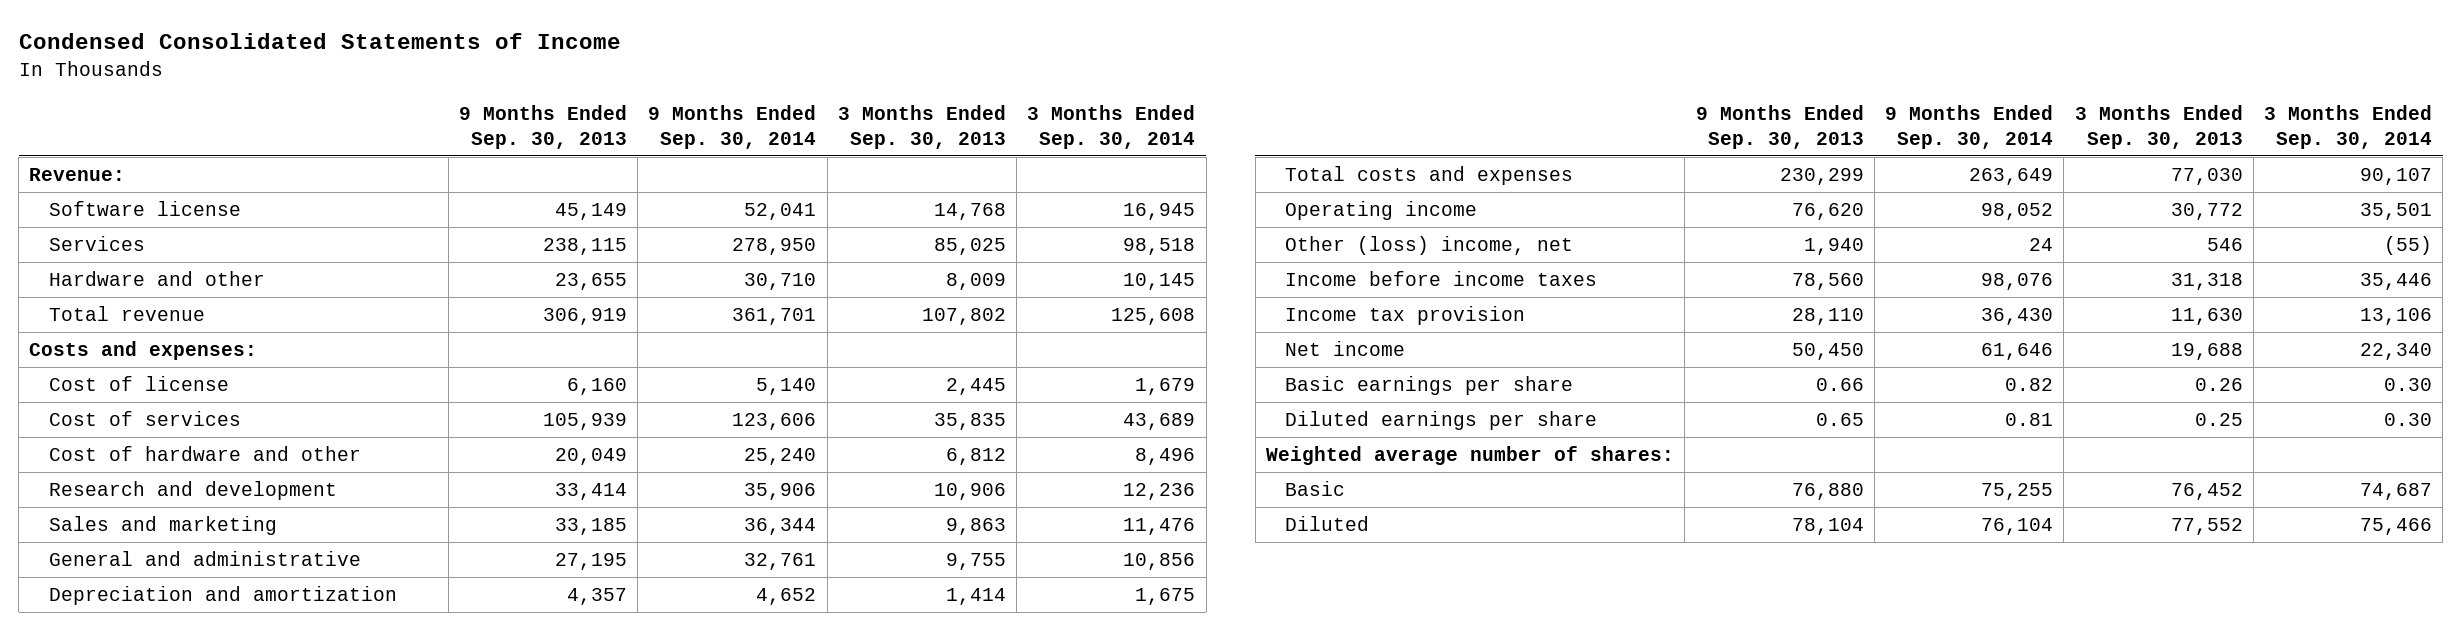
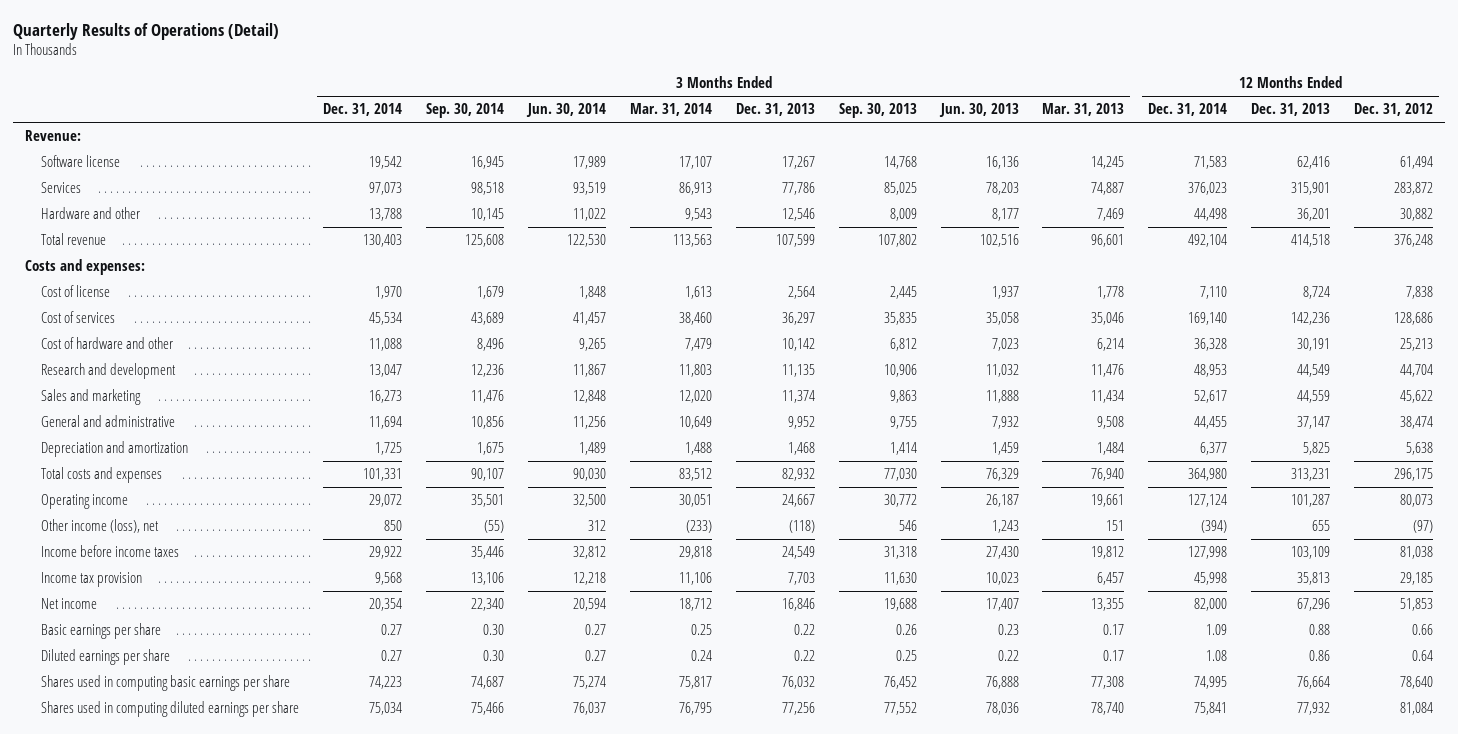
- Condensed Consolidated Statements of Income
+ Quarterly Results of Operations (Detail)
- | 9 Months Ended Sep. 30, 2013 | 9 Months Ended Sep. 30, 2014 | 3 Months Ended Sep. 30, 2013 | 3 Months Ended Sep. 30, 2014
+ | 3 Months Ended Dec. 31, 2014 | 3 Months Ended Sep. 30, 2014 | 3 Months Ended Jun. 30, 2014 | 3 Months Ended Mar. 31, 2014 | 3 Months Ended Dec. 31, 2013 | 3 Months Ended Sep. 30, 2013 | 3 Months Ended Jun. 30, 2013 | 3 Months Ended Mar. 31, 2013 | 12 Months Ended Dec. 31, 2014 | 12 Months Ended Dec. 31, 2013 | 12 Months Ended Dec. 31, 2012
- Other (loss) income, net | 1,940 | 24 | 546 | (55)
+ Other income (loss), net | 850 | (55) | 312 | (233) | (118) | 546 | 1,243 | 151 | (394) | 655 | (97)
- Weighted average number of shares:
- Basic | 76,880 | 75,255 | 76,452 | 74,687
- Diluted | 78,104 | 76,104 | 77,552 | 75,466
+ Shares used in computing basic earnings per share | 74,223 | 74,687 | 75,274 | 75,817 | 76,032 | 76,452 | 76,888 | 77,308 | 74,995 | 76,664 | 78,640
+ Shares used in computing diluted earnings per share | 75,034 | 75,466 | 76,037 | 76,795 | 77,256 | 77,552 | 78,036 | 78,740 | 75,841 | 77,932 | 81,084

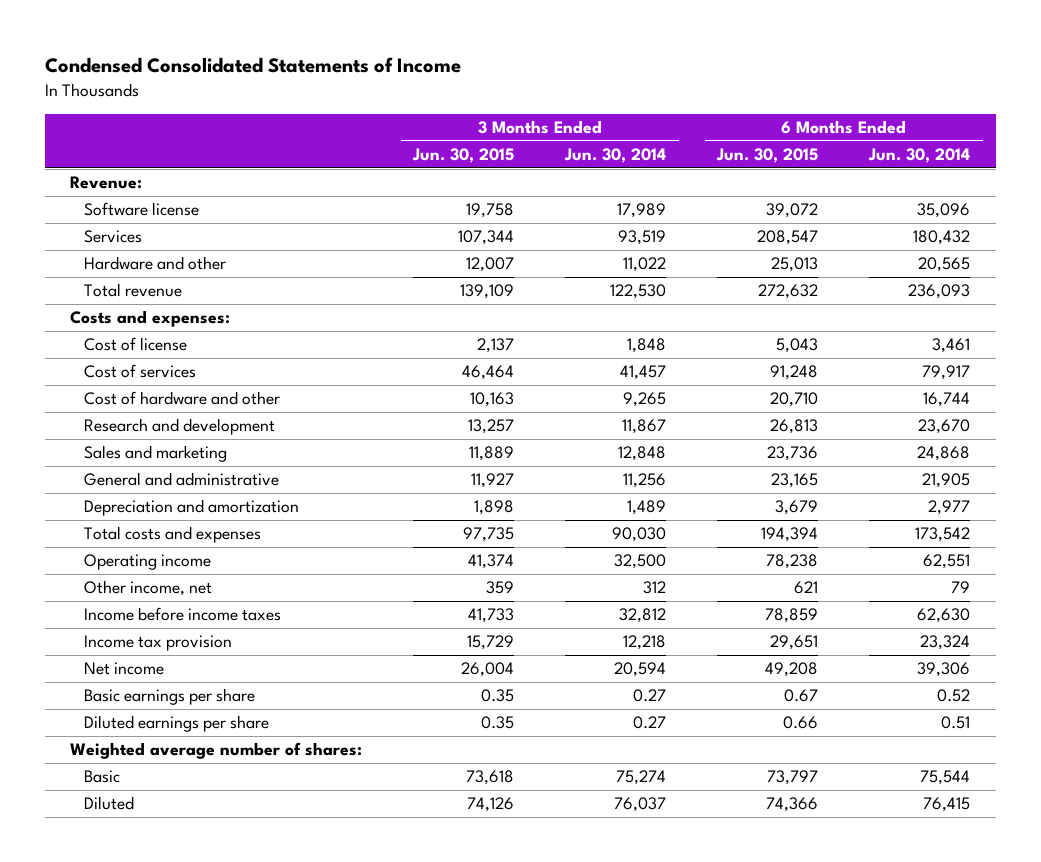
- Quarterly Results of Operations (Detail)
+ Condensed Consolidated Statements of Income
- | 3 Months Ended Dec. 31, 2014 | 3 Months Ended Sep. 30, 2014 | 3 Months Ended Jun. 30, 2014 | 3 Months Ended Mar. 31, 2014 | 3 Months Ended Dec. 31, 2013 | 3 Months Ended Sep. 30, 2013 | 3 Months Ended Jun. 30, 2013 | 3 Months Ended Mar. 31, 2013 | 12 Months Ended Dec. 31, 2014 | 12 Months Ended Dec. 31, 2013 | 12 Months Ended Dec. 31, 2012
+ | 3 Months Ended Jun. 30, 2015 | 3 Months Ended Jun. 30, 2014 | 6 Months Ended Jun. 30, 2015 | 6 Months Ended Jun. 30, 2014
- Other income (loss), net | 850 | (55) | 312 | (233) | (118) | 546 | 1,243 | 151 | (394) | 655 | (97)
+ Other income, net | 359 | 312 | 621 | 79
- Shares used in computing basic earnings per share | 74,223 | 74,687 | 75,274 | 75,817 | 76,032 | 76,452 | 76,888 | 77,308 | 74,995 | 76,664 | 78,640
- Shares used in computing diluted earnings per share | 75,034 | 75,466 | 76,037 | 76,795 | 77,256 | 77,552 | 78,036 | 78,740 | 75,841 | 77,932 | 81,084
+ Weighted average number of shares:
+ Basic | 73,618 | 75,274 | 73,797 | 75,544
+ Diluted | 74,126 | 76,037 | 74,366 | 76,415

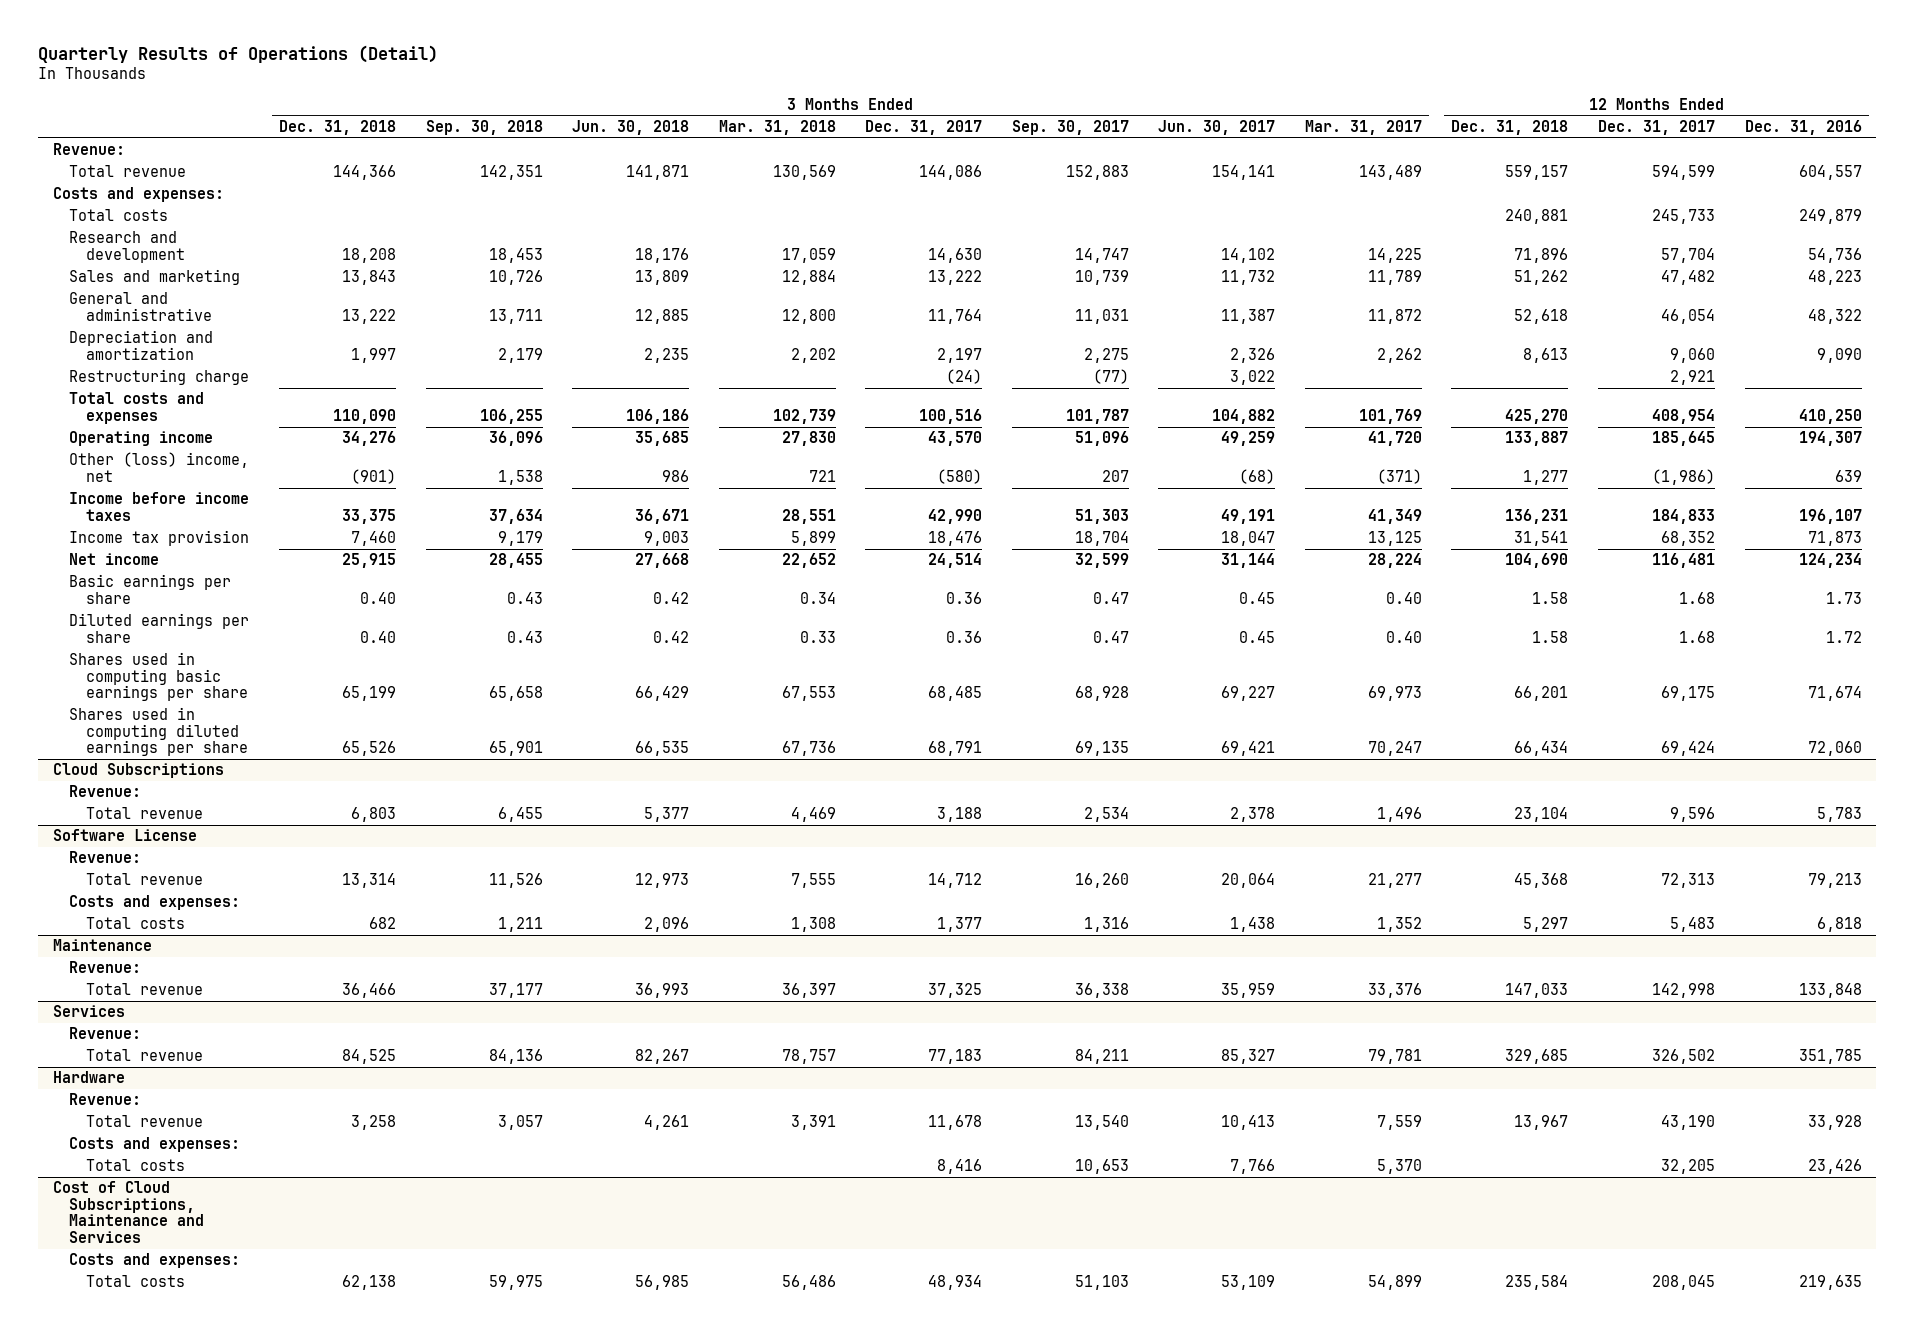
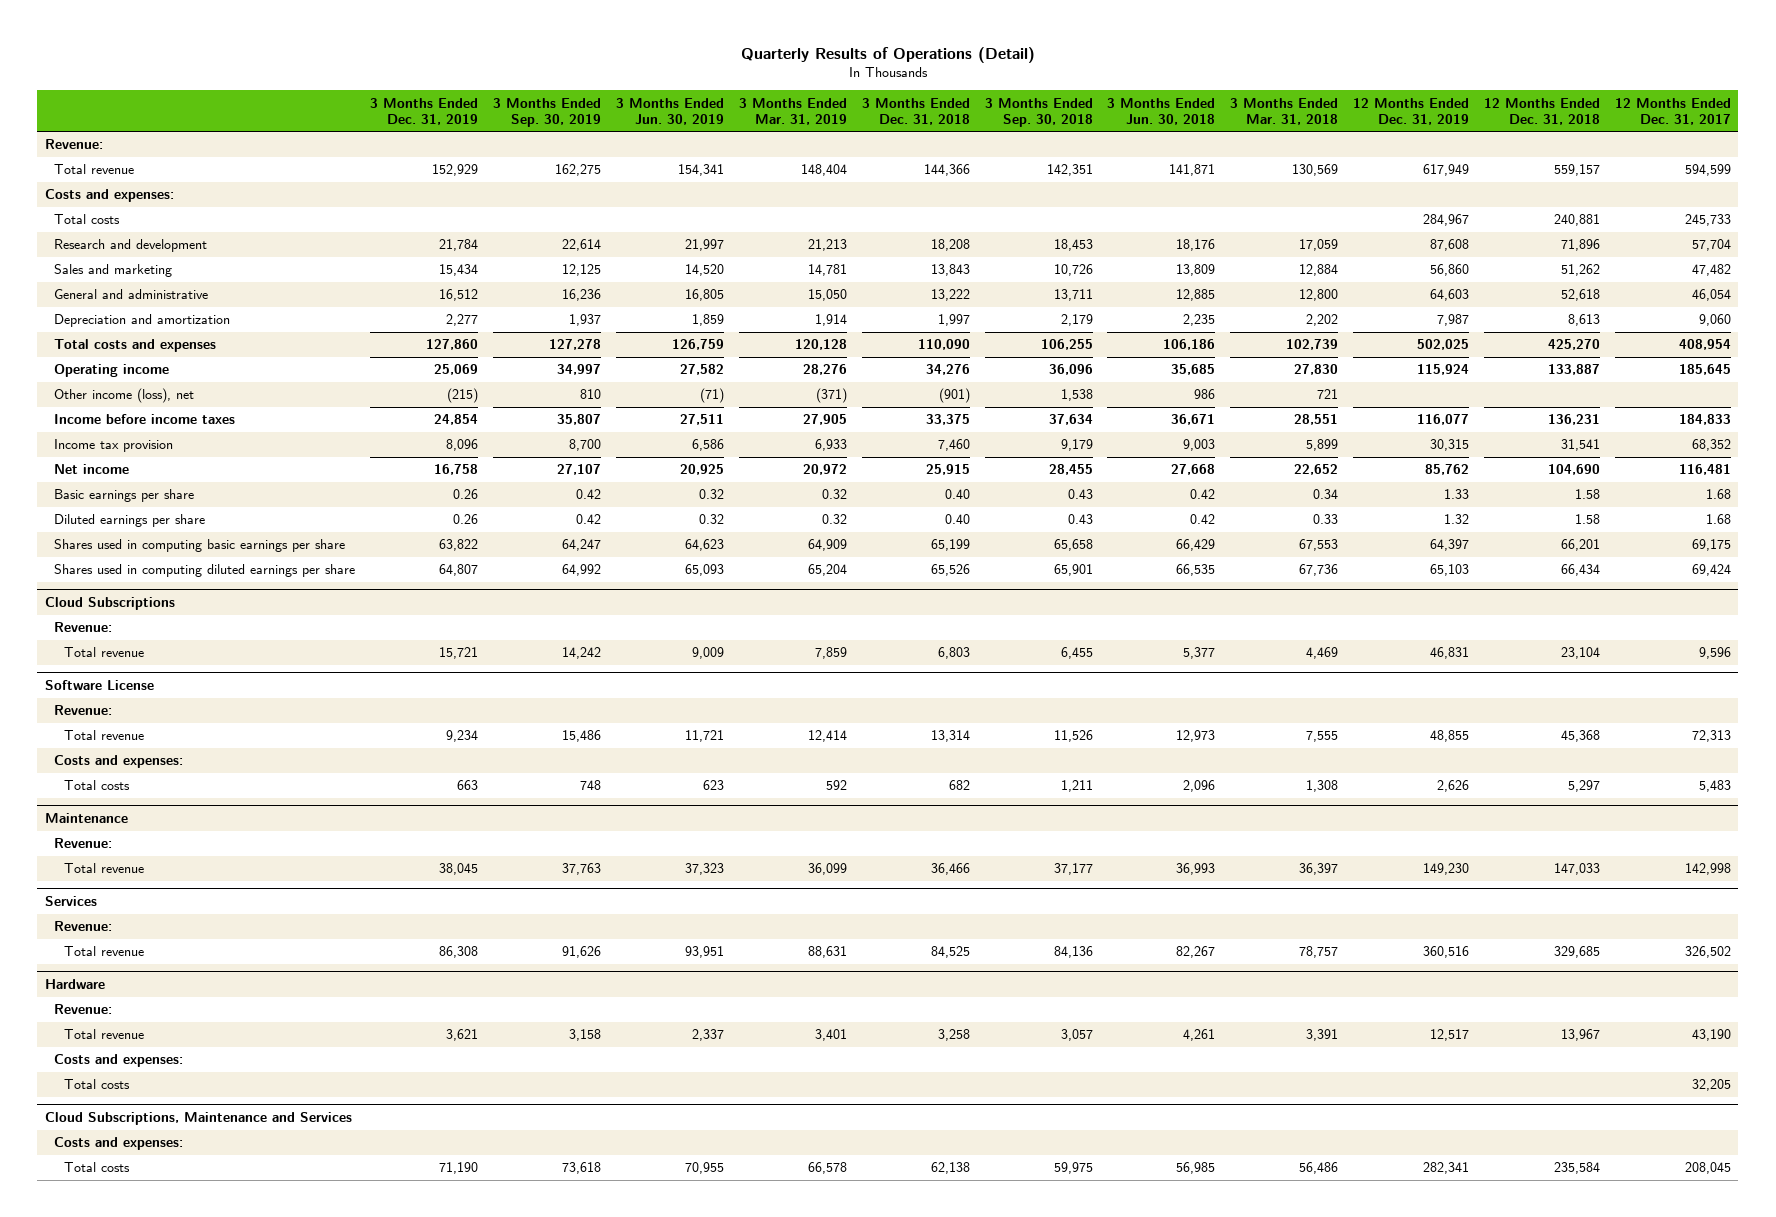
- | 3 Months Ended Dec. 31, 2018 | 3 Months Ended Sep. 30, 2018 | 3 Months Ended Jun. 30, 2018 | 3 Months Ended Mar. 31, 2018 | 3 Months Ended Dec. 31, 2017 | 3 Months Ended Sep. 30, 2017 | 3 Months Ended Jun. 30, 2017 | 3 Months Ended Mar. 31, 2017 | 12 Months Ended Dec. 31, 2018 | 12 Months Ended Dec. 31, 2017 | 12 Months Ended Dec. 31, 2016
+ | 3 Months Ended Dec. 31, 2019 | 3 Months Ended Sep. 30, 2019 | 3 Months Ended Jun. 30, 2019 | 3 Months Ended Mar. 31, 2019 | 3 Months Ended Dec. 31, 2018 | 3 Months Ended Sep. 30, 2018 | 3 Months Ended Jun. 30, 2018 | 3 Months Ended Mar. 31, 2018 | 12 Months Ended Dec. 31, 2019 | 12 Months Ended Dec. 31, 2018 | 12 Months Ended Dec. 31, 2017
- Restructuring charge | | | | | (24) | (77) | 3,022 | | | 2,921 |
- Other (loss) income, net | (901) | 1,538 | 986 | 721 | (580) | 207 | (68) | (371) | 1,277 | (1,986) | 639
+ Other income (loss), net | (215) | 810 | (71) | (371) | (901) | 1,538 | 986 | 721 | | |
- Cost of Cloud Subscriptions, Maintenance and Services
+ Cloud Subscriptions, Maintenance and Services

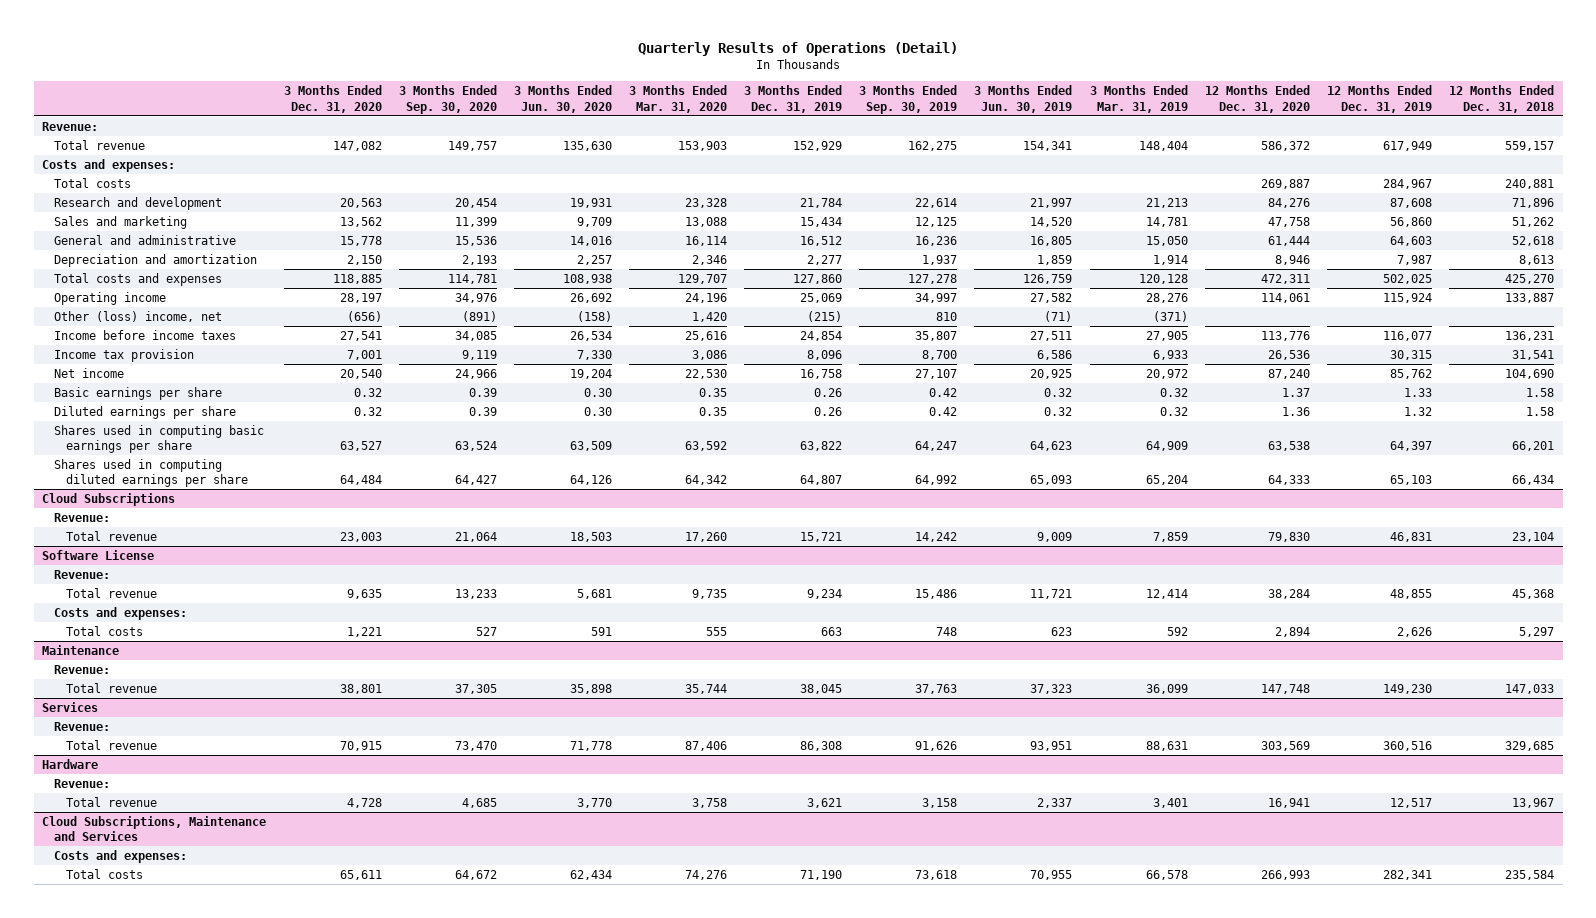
- | 3 Months Ended Dec. 31, 2019 | 3 Months Ended Sep. 30, 2019 | 3 Months Ended Jun. 30, 2019 | 3 Months Ended Mar. 31, 2019 | 3 Months Ended Dec. 31, 2018 | 3 Months Ended Sep. 30, 2018 | 3 Months Ended Jun. 30, 2018 | 3 Months Ended Mar. 31, 2018 | 12 Months Ended Dec. 31, 2019 | 12 Months Ended Dec. 31, 2018 | 12 Months Ended Dec. 31, 2017
+ | 3 Months Ended Dec. 31, 2020 | 3 Months Ended Sep. 30, 2020 | 3 Months Ended Jun. 30, 2020 | 3 Months Ended Mar. 31, 2020 | 3 Months Ended Dec. 31, 2019 | 3 Months Ended Sep. 30, 2019 | 3 Months Ended Jun. 30, 2019 | 3 Months Ended Mar. 31, 2019 | 12 Months Ended Dec. 31, 2020 | 12 Months Ended Dec. 31, 2019 | 12 Months Ended Dec. 31, 2018
- Other income (loss), net | (215) | 810 | (71) | (371) | (901) | 1,538 | 986 | 721 | | |
+ Other (loss) income, net | (656) | (891) | (158) | 1,420 | (215) | 810 | (71) | (371) | | |
@ Hardware
- Costs and expenses:
- Total costs | | | | | | | | | | | 32,205

